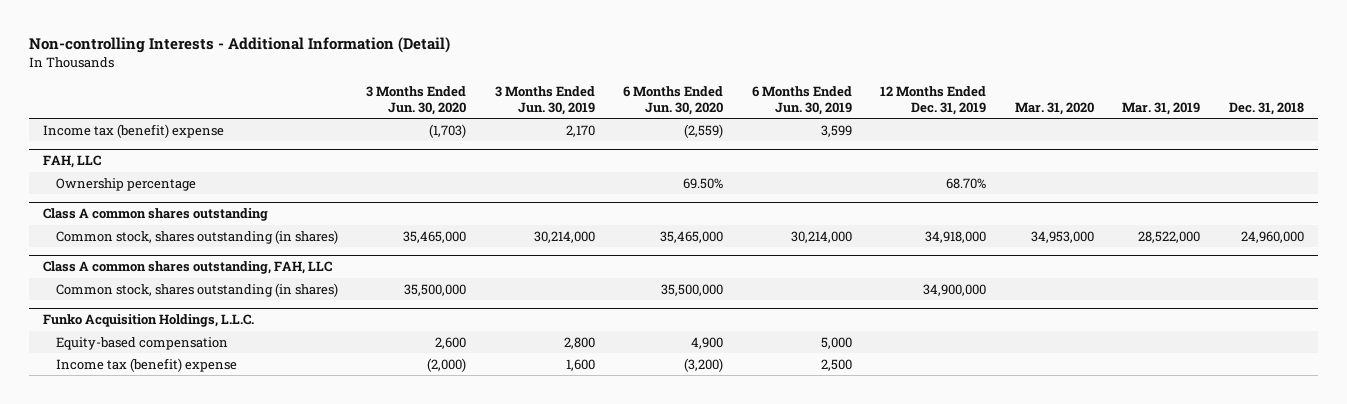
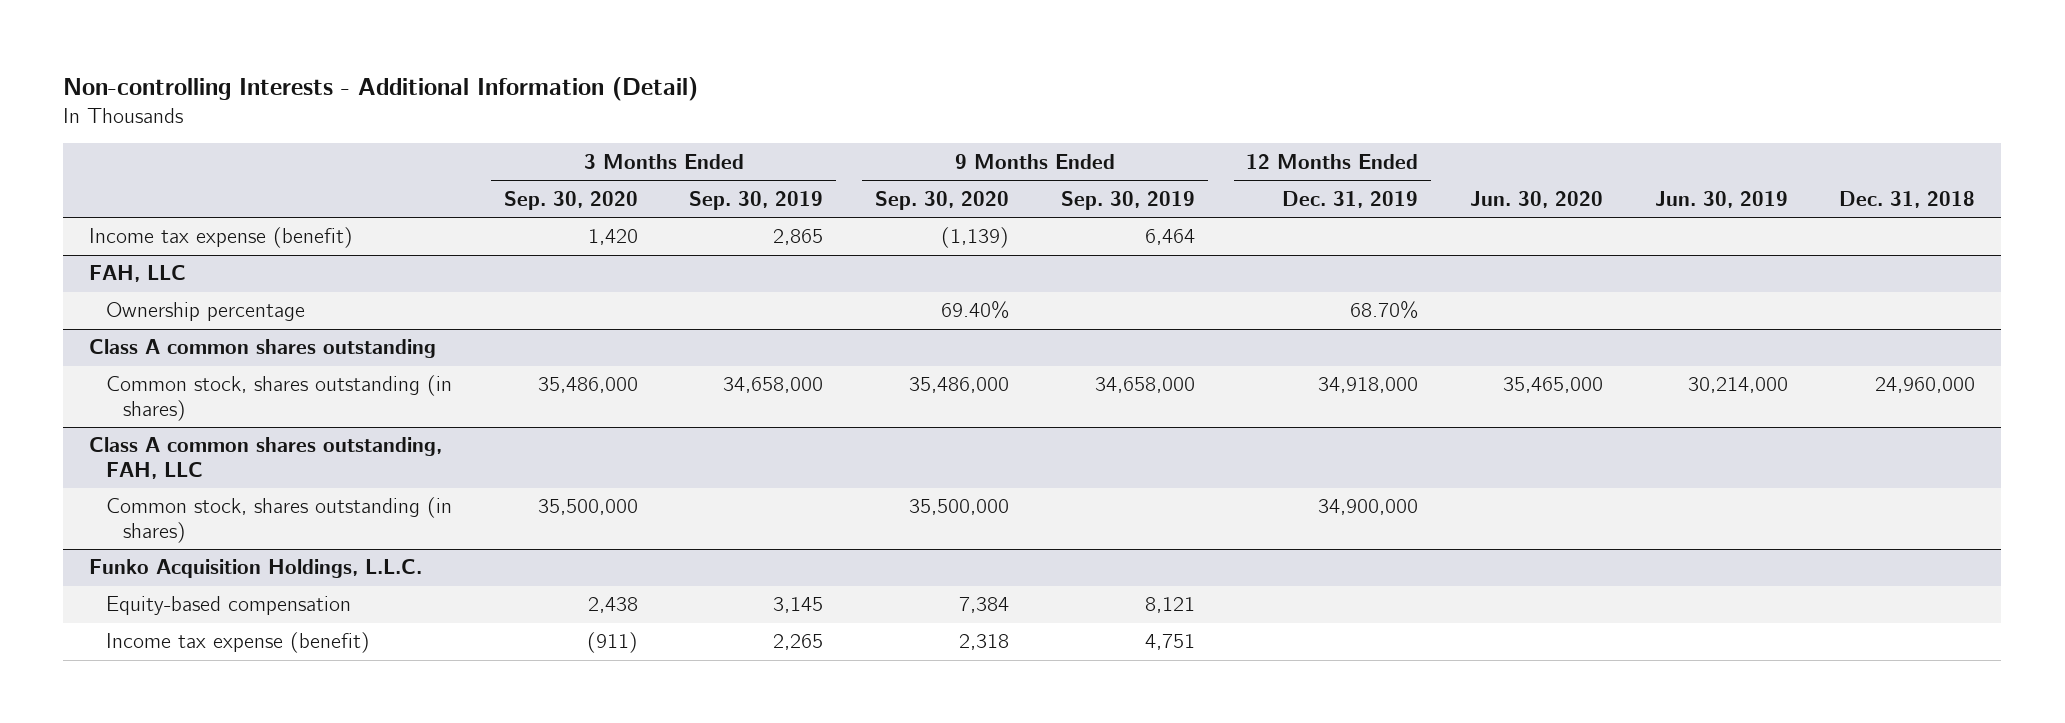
- | 3 Months Ended Jun. 30, 2020 | 3 Months Ended Jun. 30, 2019 | 6 Months Ended Jun. 30, 2020 | 6 Months Ended Jun. 30, 2019 | 12 Months Ended Dec. 31, 2019 | Mar. 31, 2020 | Mar. 31, 2019 | Dec. 31, 2018
+ | 3 Months Ended Sep. 30, 2020 | 3 Months Ended Sep. 30, 2019 | 9 Months Ended Sep. 30, 2020 | 9 Months Ended Sep. 30, 2019 | 12 Months Ended Dec. 31, 2019 | Jun. 30, 2020 | Jun. 30, 2019 | Dec. 31, 2018
- Income tax (benefit) expense | (1,703) | 2,170 | (2,559) | 3,599 | | | |
+ Income tax expense (benefit) | 1,420 | 2,865 | (1,139) | 6,464 | | | |
@ Funko Acquisition Holdings, L.L.C.
- Income tax (benefit) expense | (2,000) | 1,600 | (3,200) | 2,500 | | | |
+ Income tax expense (benefit) | (911) | 2,265 | 2,318 | 4,751 | | | |

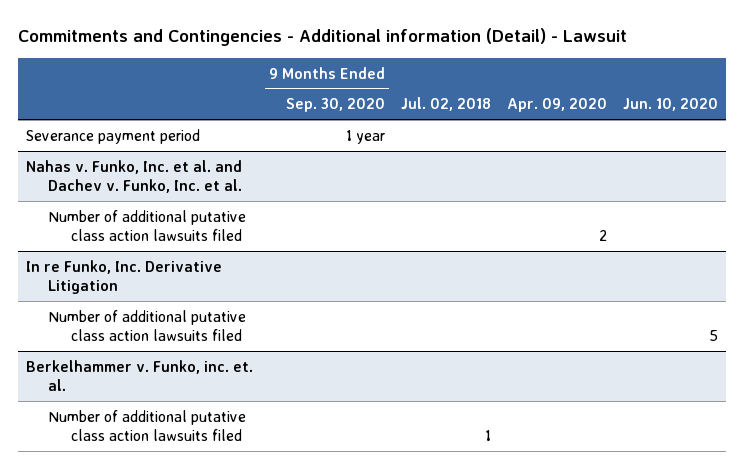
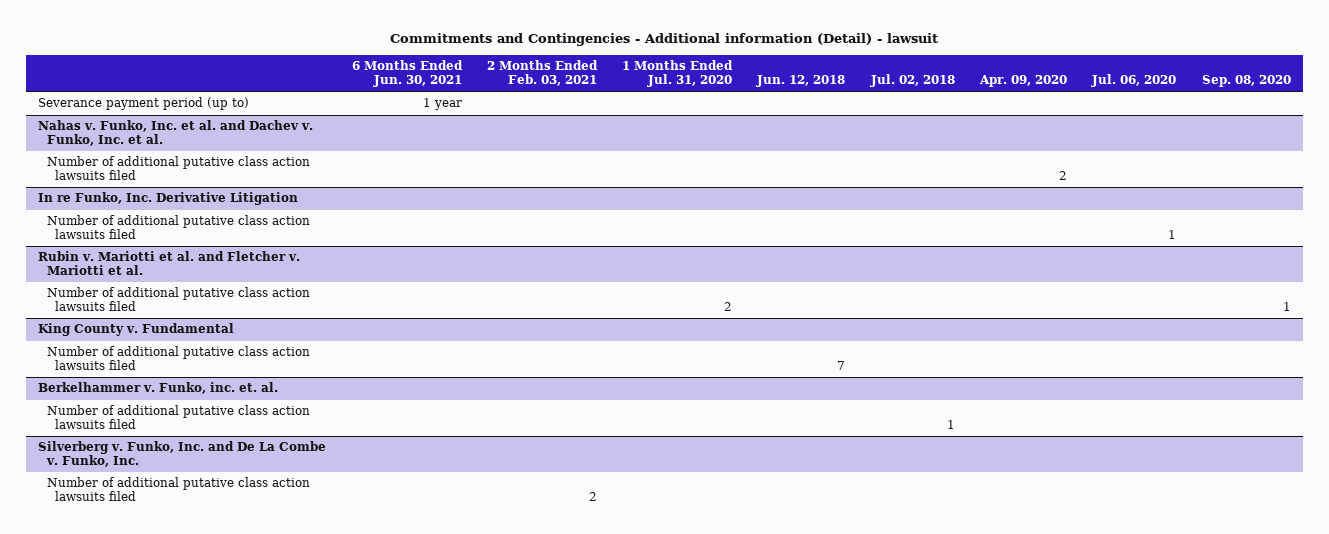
- Commitments and Contingencies - Additional information (Detail) - Lawsuit
+ Commitments and Contingencies - Additional information (Detail) - lawsuit
- | 9 Months Ended Sep. 30, 2020 | Jul. 02, 2018 | Apr. 09, 2020 | Jun. 10, 2020
+ | 6 Months Ended Jun. 30, 2021 | 2 Months Ended Feb. 03, 2021 | 1 Months Ended Jul. 31, 2020 | Jun. 12, 2018 | Jul. 02, 2018 | Apr. 09, 2020 | Jul. 06, 2020 | Sep. 08, 2020
- Severance payment period | 1 year | | |
+ Severance payment period (up to) | 1 year | | | | | | |
+ Rubin v. Mariotti et al. and Fletcher v. Mariotti et al.
+ Number of additional putative class action lawsuits filed | | | 2 | | | | | 1
+ King County v. Fundamental
+ Number of additional putative class action lawsuits filed | | | | 7 | | | |
+ Silverberg v. Funko, Inc. and De La Combe v. Funko, Inc.
+ Number of additional putative class action lawsuits filed | | 2 | | | | | |

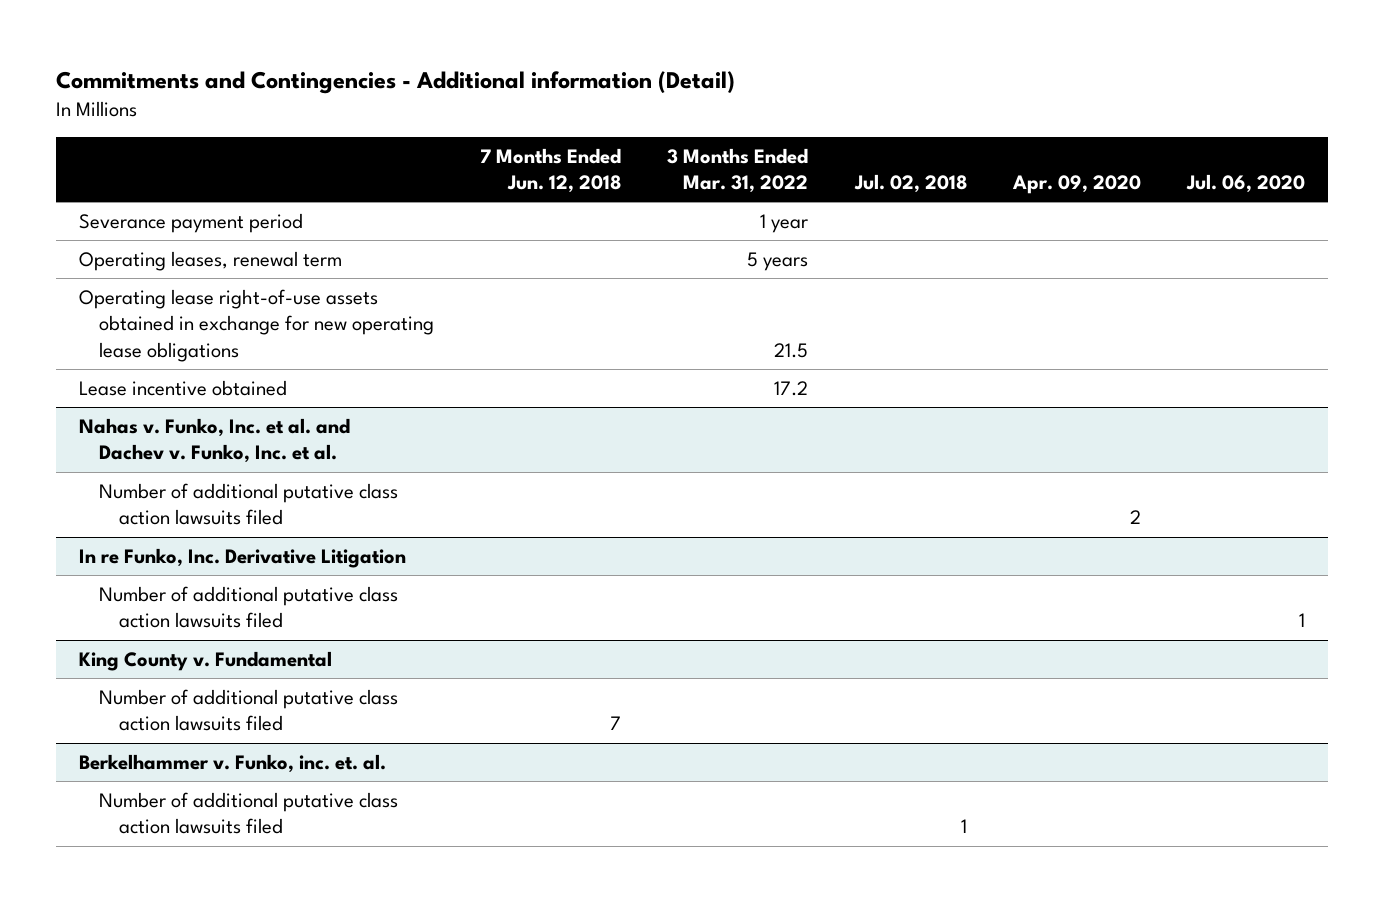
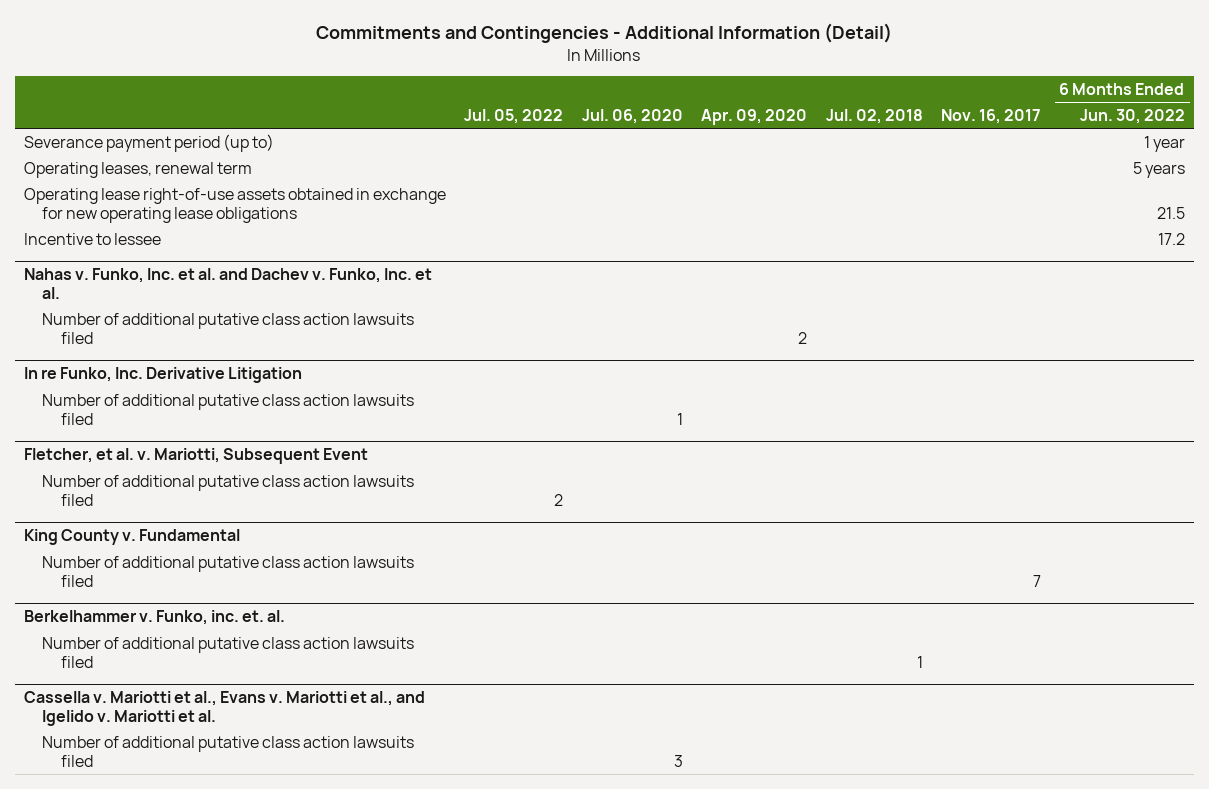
- Commitments and Contingencies - Additional information (Detail)
+ Commitments and Contingencies - Additional Information (Detail)
- | 7 Months Ended Jun. 12, 2018 | 3 Months Ended Mar. 31, 2022 | Jul. 02, 2018 | Apr. 09, 2020 | Jul. 06, 2020
+ | Jul. 05, 2022 | Jul. 06, 2020 | Apr. 09, 2020 | Jul. 02, 2018 | Nov. 16, 2017 | 6 Months Ended Jun. 30, 2022
- Severance payment period | | 1 year | | |
+ Severance payment period (up to) | | | | | | 1 year
- Lease incentive obtained | | 17.2 | | |
+ Incentive to lessee | | | | | | 17.2
+ Fletcher, et al. v. Mariotti, Subsequent Event
+ Number of additional putative class action lawsuits filed | 2 | | | | |
+ Cassella v. Mariotti et al., Evans v. Mariotti et al., and Igelido v. Mariotti et al.
+ Number of additional putative class action lawsuits filed | | 3 | | | |

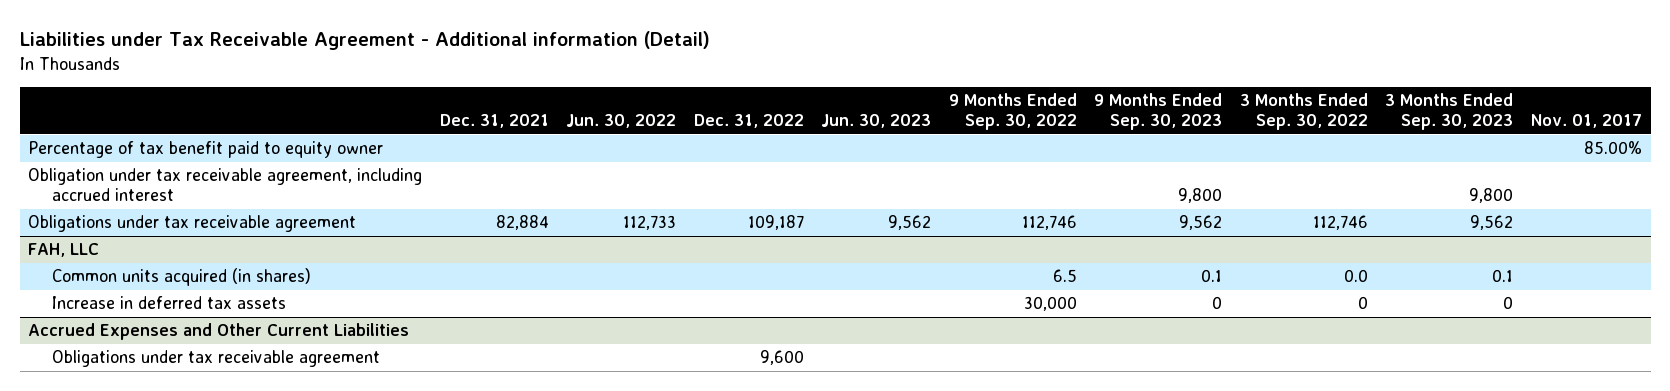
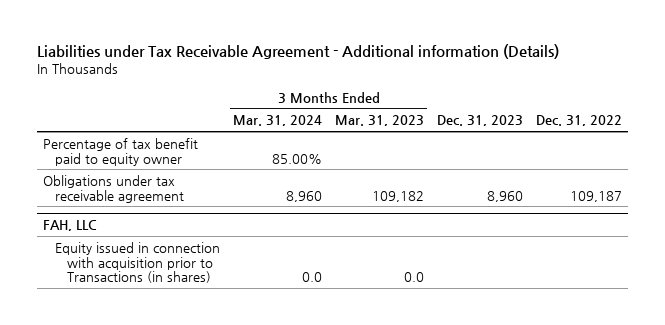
- Liabilities under Tax Receivable Agreement - Additional information (Detail)
+ Liabilities under Tax Receivable Agreement - Additional information (Details)
- | Dec. 31, 2021 | Jun. 30, 2022 | Dec. 31, 2022 | Jun. 30, 2023 | 9 Months Ended Sep. 30, 2022 | 9 Months Ended Sep. 30, 2023 | 3 Months Ended Sep. 30, 2022 | 3 Months Ended Sep. 30, 2023 | Nov. 01, 2017
+ | 3 Months Ended Mar. 31, 2024 | 3 Months Ended Mar. 31, 2023 | Dec. 31, 2023 | Dec. 31, 2022
- Obligation under tax receivable agreement, including accrued interest | | | | | | 9,800 | | 9,800 |
@ FAH, LLC
- Common units acquired (in shares) | | | | | 6.5 | 0.1 | 0.0 | 0.1 |
- Increase in deferred tax assets | | | | | 30,000 | 0 | 0 | 0 |
- Accrued Expenses and Other Current Liabilities
- Obligations under tax receivable agreement | | | 9,600 | | | | | |
@ FAH, LLC
+ Equity issued in connection with acquisition prior to Transactions (in shares) | 0.0 | 0.0 | |

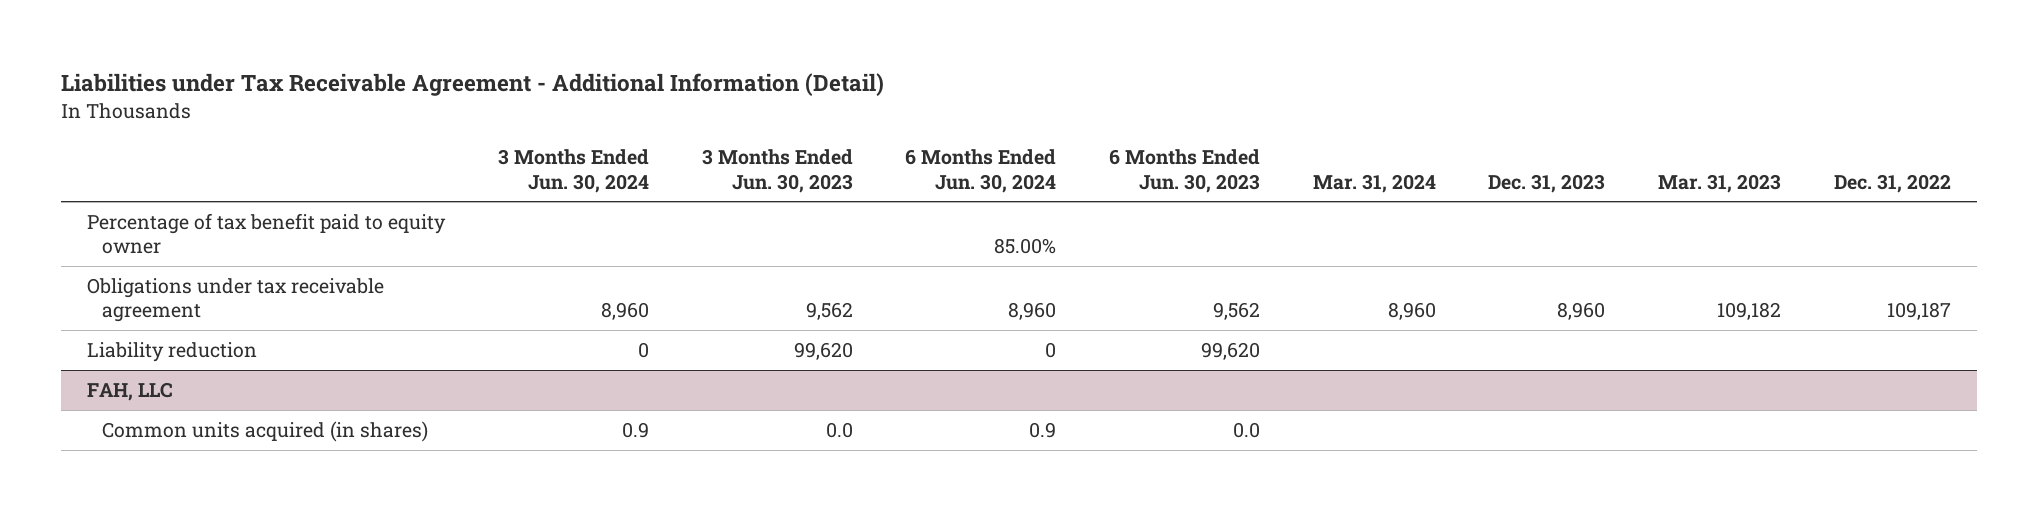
- Liabilities under Tax Receivable Agreement - Additional information (Details)
+ Liabilities under Tax Receivable Agreement - Additional Information (Detail)
- | 3 Months Ended Mar. 31, 2024 | 3 Months Ended Mar. 31, 2023 | Dec. 31, 2023 | Dec. 31, 2022
+ | 3 Months Ended Jun. 30, 2024 | 3 Months Ended Jun. 30, 2023 | 6 Months Ended Jun. 30, 2024 | 6 Months Ended Jun. 30, 2023 | Mar. 31, 2024 | Dec. 31, 2023 | Mar. 31, 2023 | Dec. 31, 2022
+ Liability reduction | 0 | 99,620 | 0 | 99,620 | | | |
@ FAH, LLC
- Equity issued in connection with acquisition prior to Transactions (in shares) | 0.0 | 0.0 | |
+ Common units acquired (in shares) | 0.9 | 0.0 | 0.9 | 0.0 | | | |

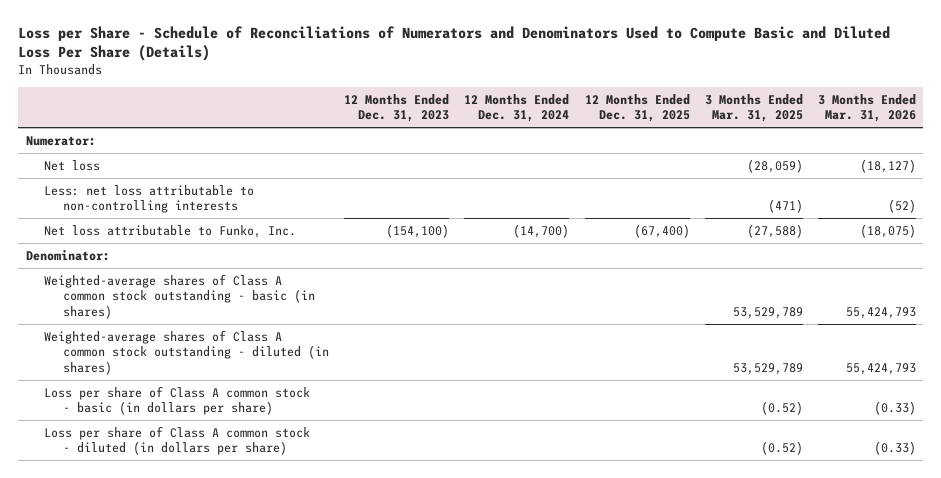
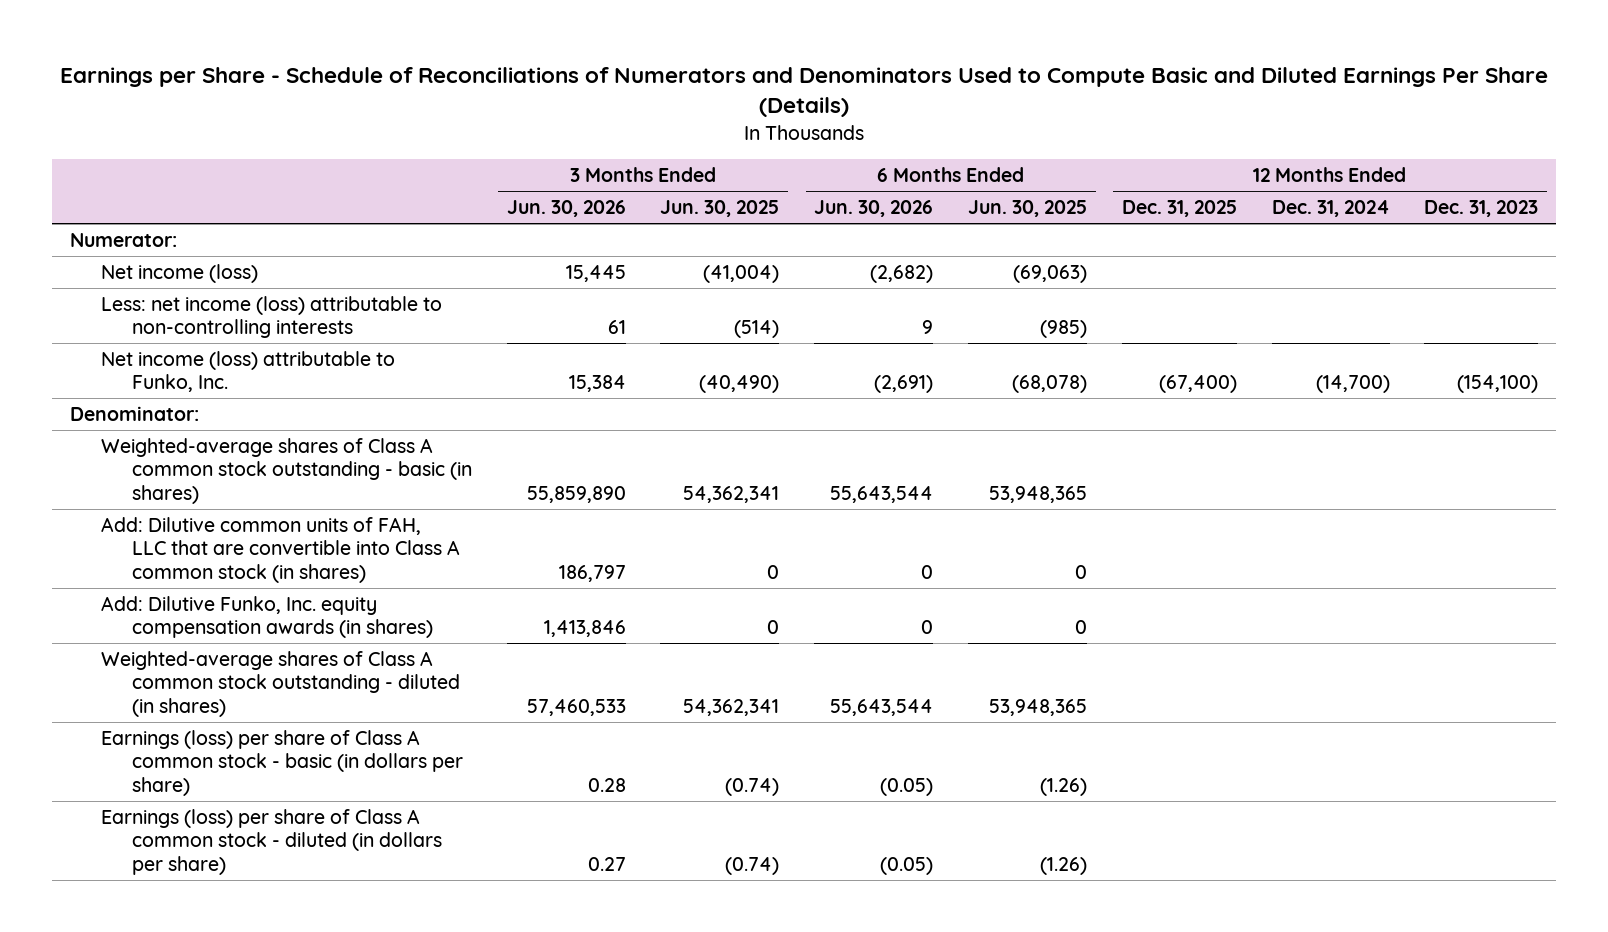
- Loss per Share - Schedule of Reconciliations of Numerators and Denominators Used to Compute Basic and Diluted Loss Per Share (Details)
+ Earnings per Share - Schedule of Reconciliations of Numerators and Denominators Used to Compute Basic and Diluted Earnings Per Share (Details)
- | 12 Months Ended Dec. 31, 2023 | 12 Months Ended Dec. 31, 2024 | 12 Months Ended Dec. 31, 2025 | 3 Months Ended Mar. 31, 2025 | 3 Months Ended Mar. 31, 2026
+ | 3 Months Ended Jun. 30, 2026 | 3 Months Ended Jun. 30, 2025 | 6 Months Ended Jun. 30, 2026 | 6 Months Ended Jun. 30, 2025 | 12 Months Ended Dec. 31, 2025 | 12 Months Ended Dec. 31, 2024 | 12 Months Ended Dec. 31, 2023
- Net loss | | | | (28,059) | (18,127)
- Less: net loss attributable to non-controlling interests | | | | (471) | (52)
- Net loss attributable to Funko, Inc. | (154,100) | (14,700) | (67,400) | (27,588) | (18,075)
+ Net income (loss) | 15,445 | (41,004) | (2,682) | (69,063) | | |
+ Less: net income (loss) attributable to non-controlling interests | 61 | (514) | 9 | (985) | | |
+ Net income (loss) attributable to Funko, Inc. | 15,384 | (40,490) | (2,691) | (68,078) | (67,400) | (14,700) | (154,100)
+ Add: Dilutive common units of FAH, LLC that are convertible into Class A common stock (in shares) | 186,797 | 0 | 0 | 0 | | |
+ Add: Dilutive Funko, Inc. equity compensation awards (in shares) | 1,413,846 | 0 | 0 | 0 | | |
- Loss per share of Class A common stock - basic (in dollars per share) | | | | (0.52) | (0.33)
- Loss per share of Class A common stock - diluted (in dollars per share) | | | | (0.52) | (0.33)
+ Earnings (loss) per share of Class A common stock - basic (in dollars per share) | 0.28 | (0.74) | (0.05) | (1.26) | | |
+ Earnings (loss) per share of Class A common stock - diluted (in dollars per share) | 0.27 | (0.74) | (0.05) | (1.26) | | |

